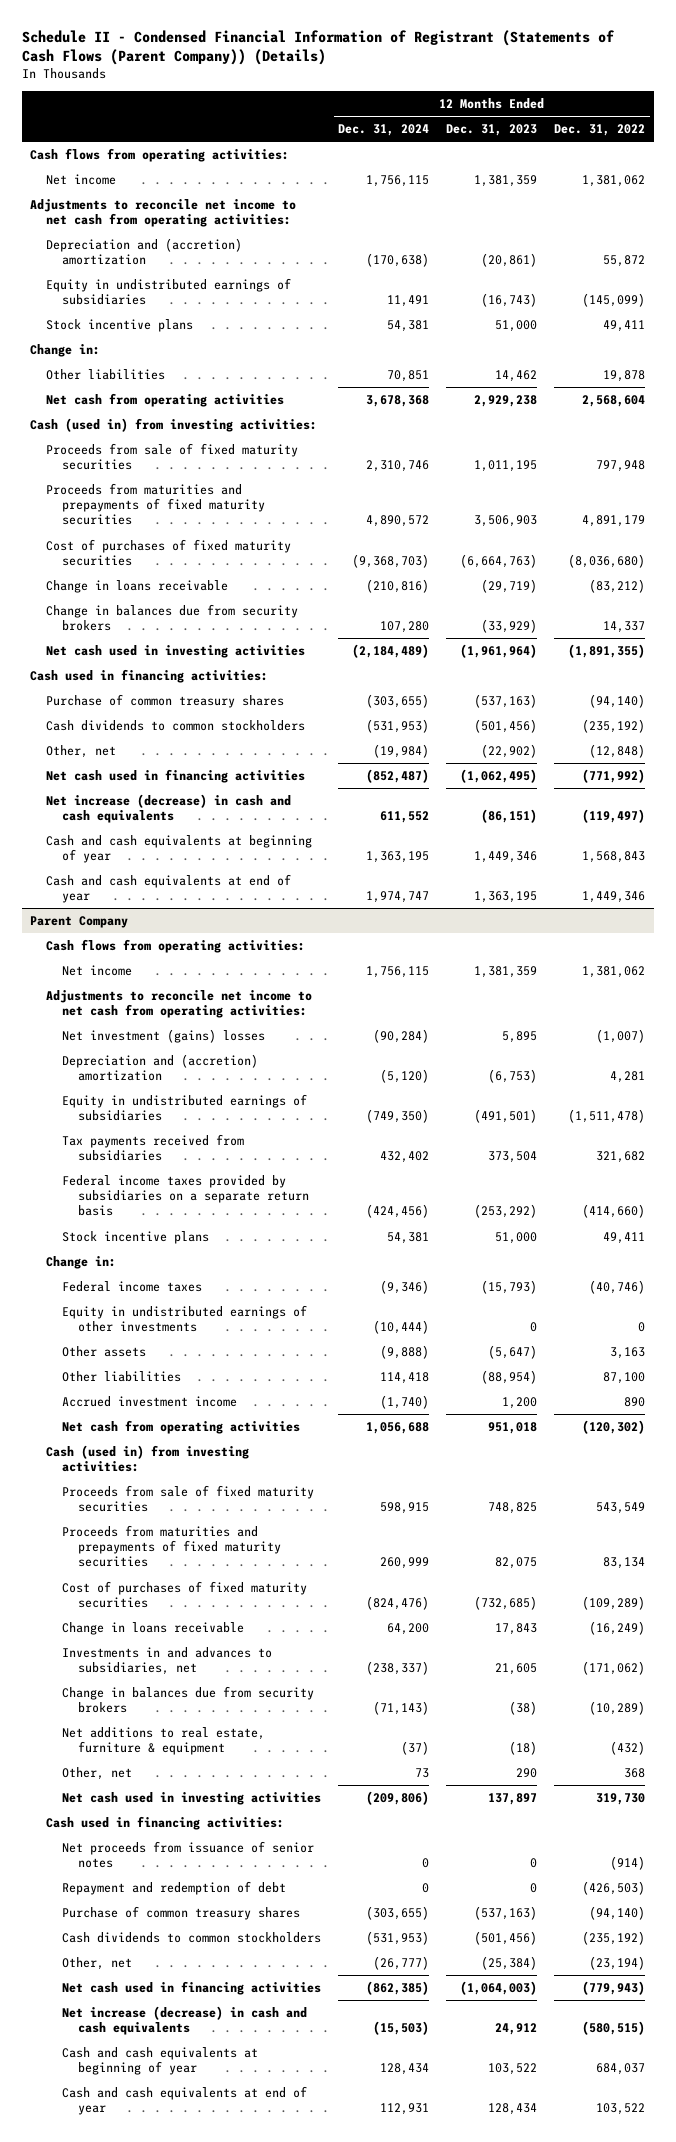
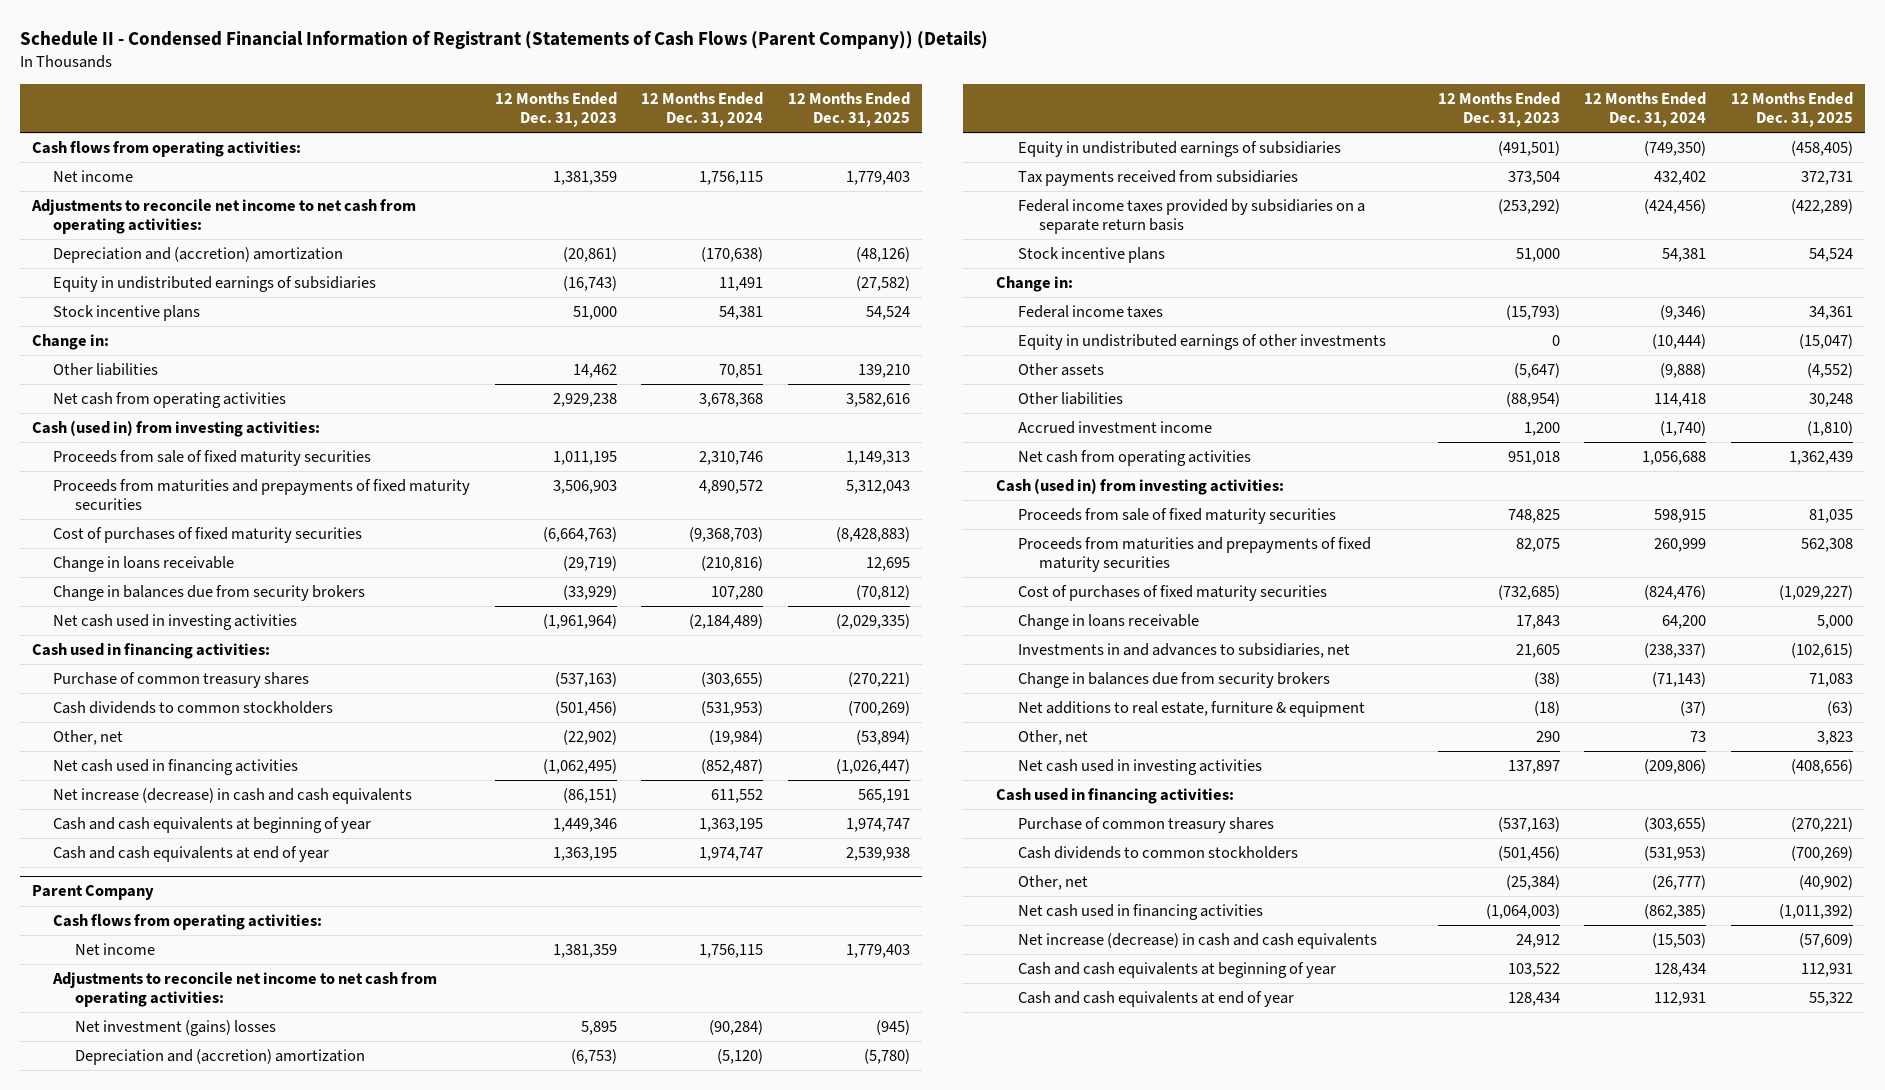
- | 12 Months Ended Dec. 31, 2024 | 12 Months Ended Dec. 31, 2023 | 12 Months Ended Dec. 31, 2022
+ | 12 Months Ended Dec. 31, 2023 | 12 Months Ended Dec. 31, 2024 | 12 Months Ended Dec. 31, 2025
@ Parent Company
- Net proceeds from issuance of senior notes | 0 | 0 | (914)
- Repayment and redemption of debt | 0 | 0 | (426,503)

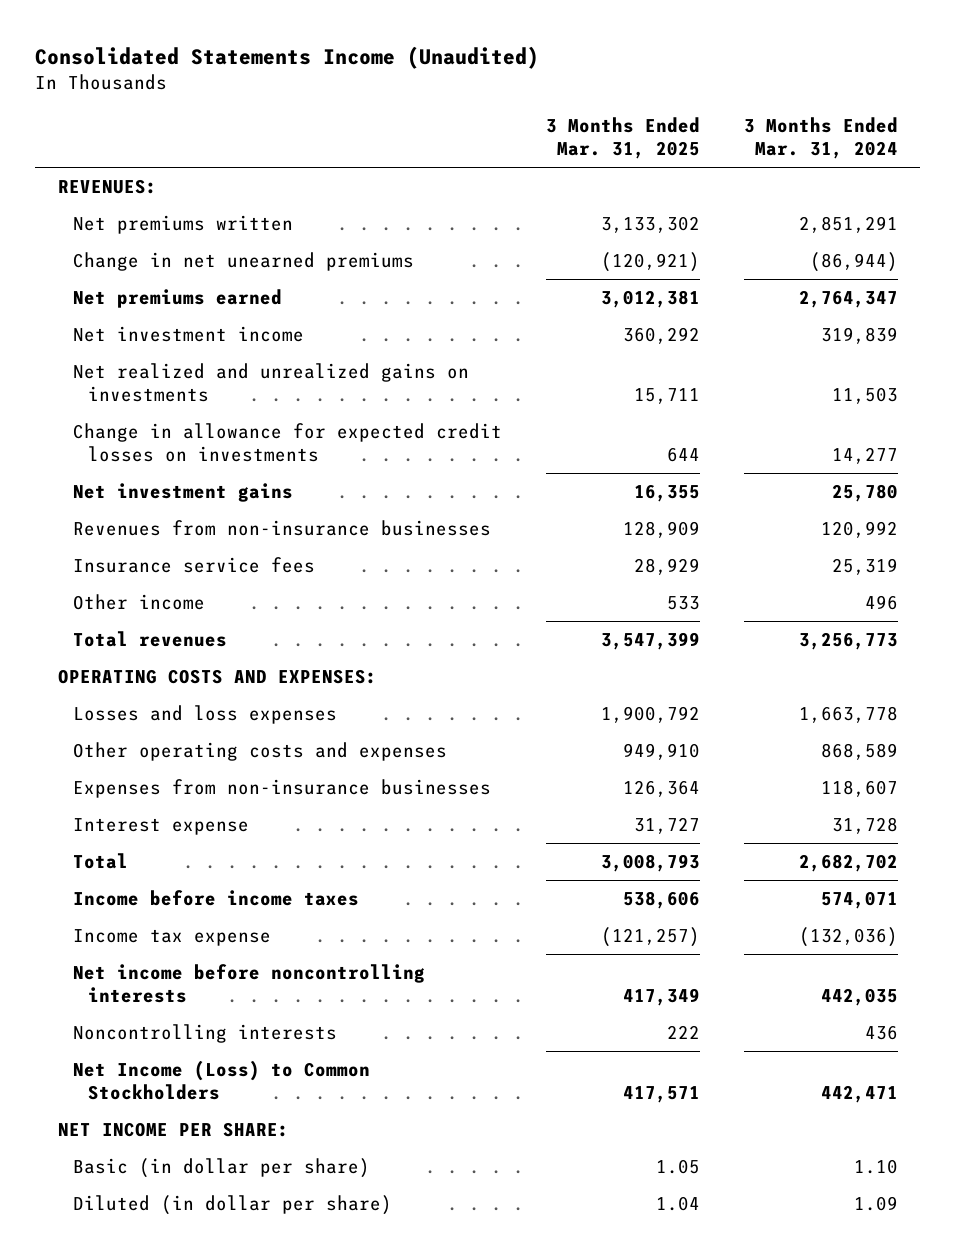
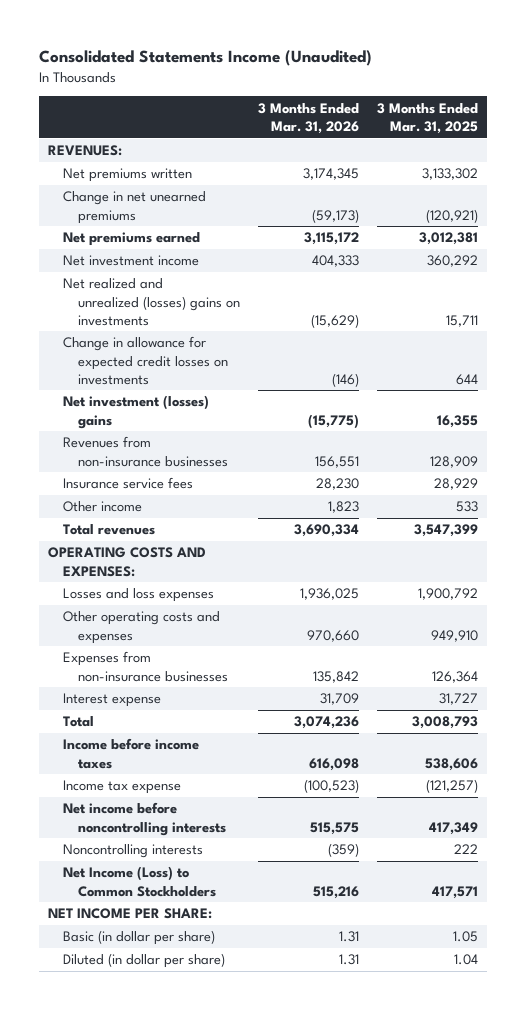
- | 3 Months Ended Mar. 31, 2025 | 3 Months Ended Mar. 31, 2024
+ | 3 Months Ended Mar. 31, 2026 | 3 Months Ended Mar. 31, 2025
- Net realized and unrealized gains on investments | 15,711 | 11,503
+ Net realized and unrealized (losses) gains on investments | (15,629) | 15,711
- Net investment gains | 16,355 | 25,780
+ Net investment (losses) gains | (15,775) | 16,355

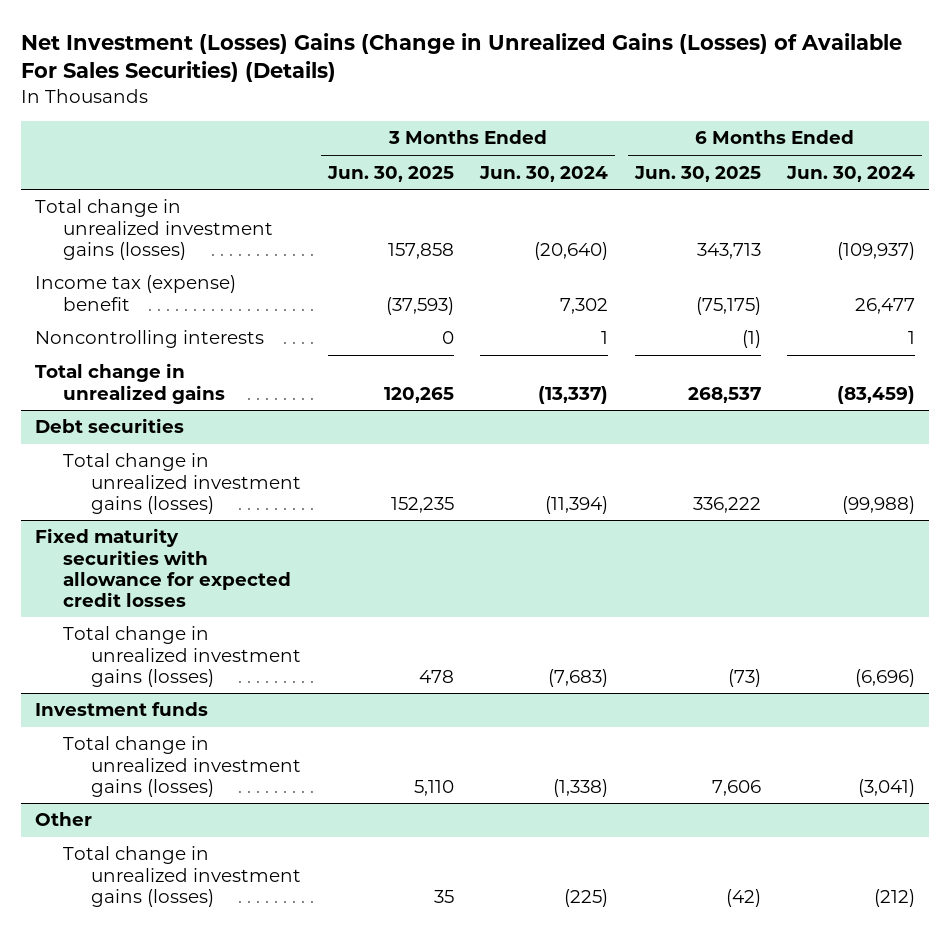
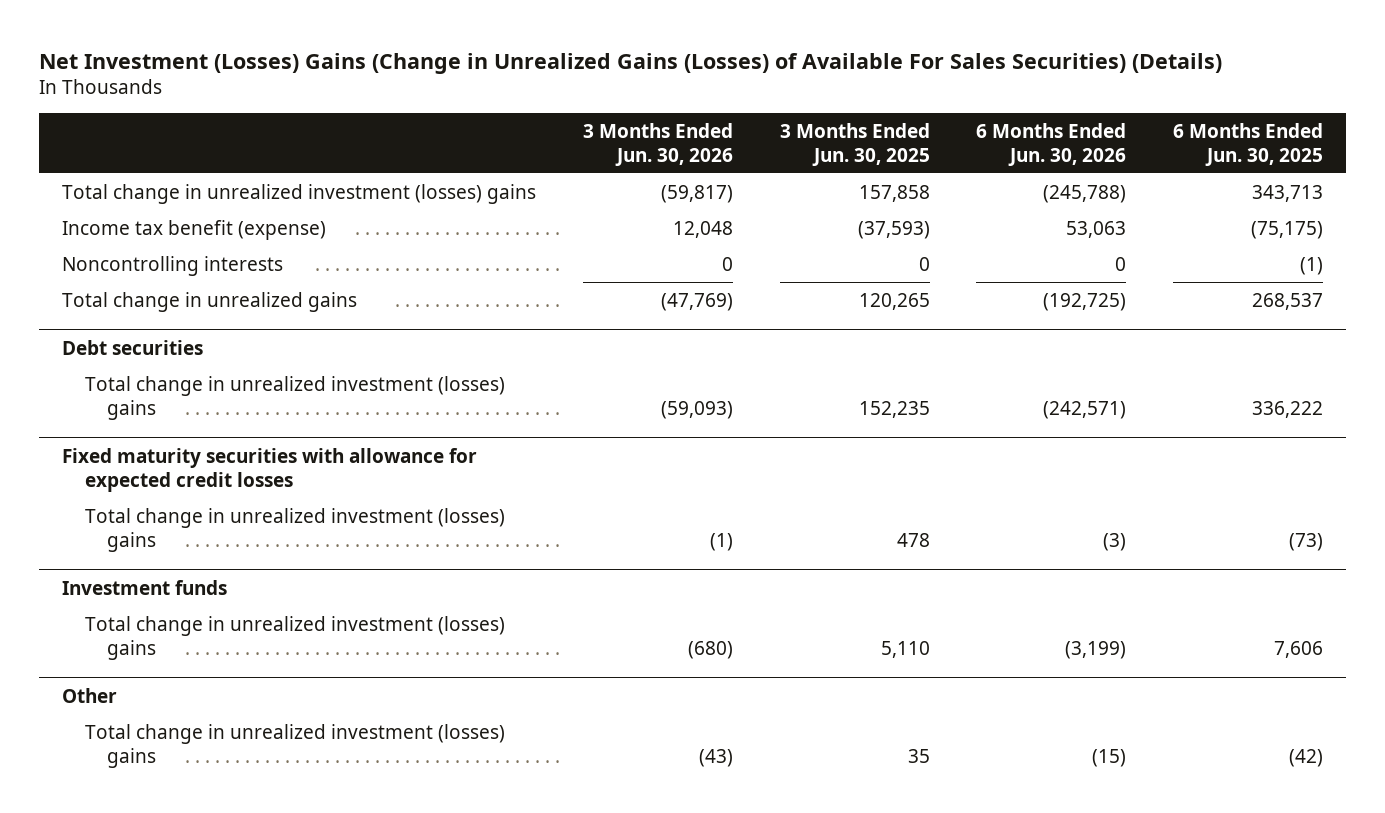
- | 3 Months Ended Jun. 30, 2025 | 3 Months Ended Jun. 30, 2024 | 6 Months Ended Jun. 30, 2025 | 6 Months Ended Jun. 30, 2024
+ | 3 Months Ended Jun. 30, 2026 | 3 Months Ended Jun. 30, 2025 | 6 Months Ended Jun. 30, 2026 | 6 Months Ended Jun. 30, 2025
- Total change in unrealized investment gains (losses) | 157,858 | (20,640) | 343,713 | (109,937)
- Income tax (expense) benefit | (37,593) | 7,302 | (75,175) | 26,477
+ Total change in unrealized investment (losses) gains | (59,817) | 157,858 | (245,788) | 343,713
+ Income tax benefit (expense) | 12,048 | (37,593) | 53,063 | (75,175)
@ Debt securities
- Total change in unrealized investment gains (losses) | 152,235 | (11,394) | 336,222 | (99,988)
+ Total change in unrealized investment (losses) gains | (59,093) | 152,235 | (242,571) | 336,222
@ Fixed maturity securities with allowance for expected credit losses
- Total change in unrealized investment gains (losses) | 478 | (7,683) | (73) | (6,696)
+ Total change in unrealized investment (losses) gains | (1) | 478 | (3) | (73)
@ Investment funds
- Total change in unrealized investment gains (losses) | 5,110 | (1,338) | 7,606 | (3,041)
+ Total change in unrealized investment (losses) gains | (680) | 5,110 | (3,199) | 7,606
@ Other
- Total change in unrealized investment gains (losses) | 35 | (225) | (42) | (212)
+ Total change in unrealized investment (losses) gains | (43) | 35 | (15) | (42)

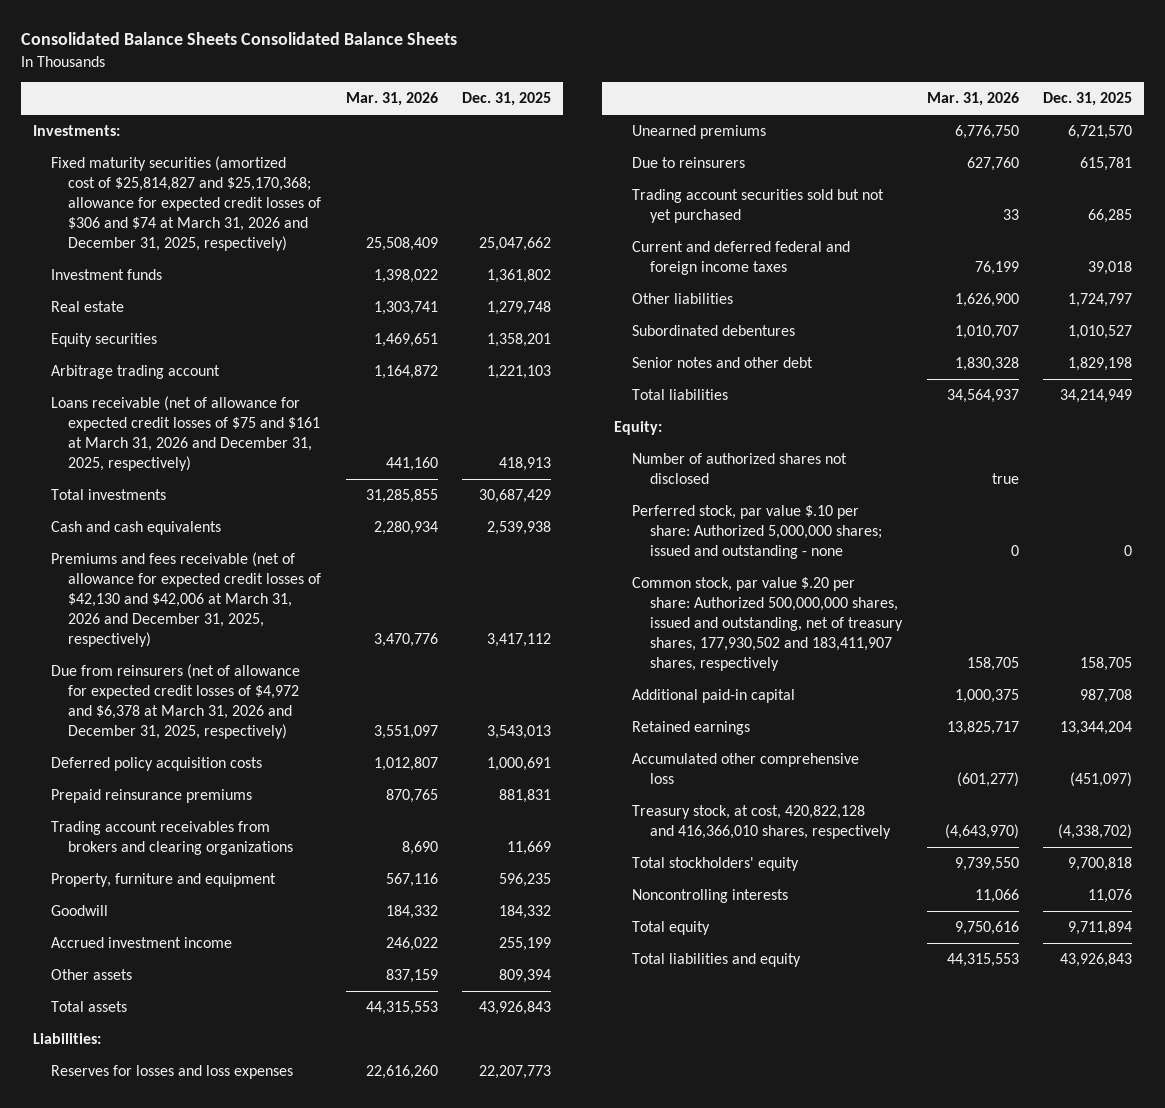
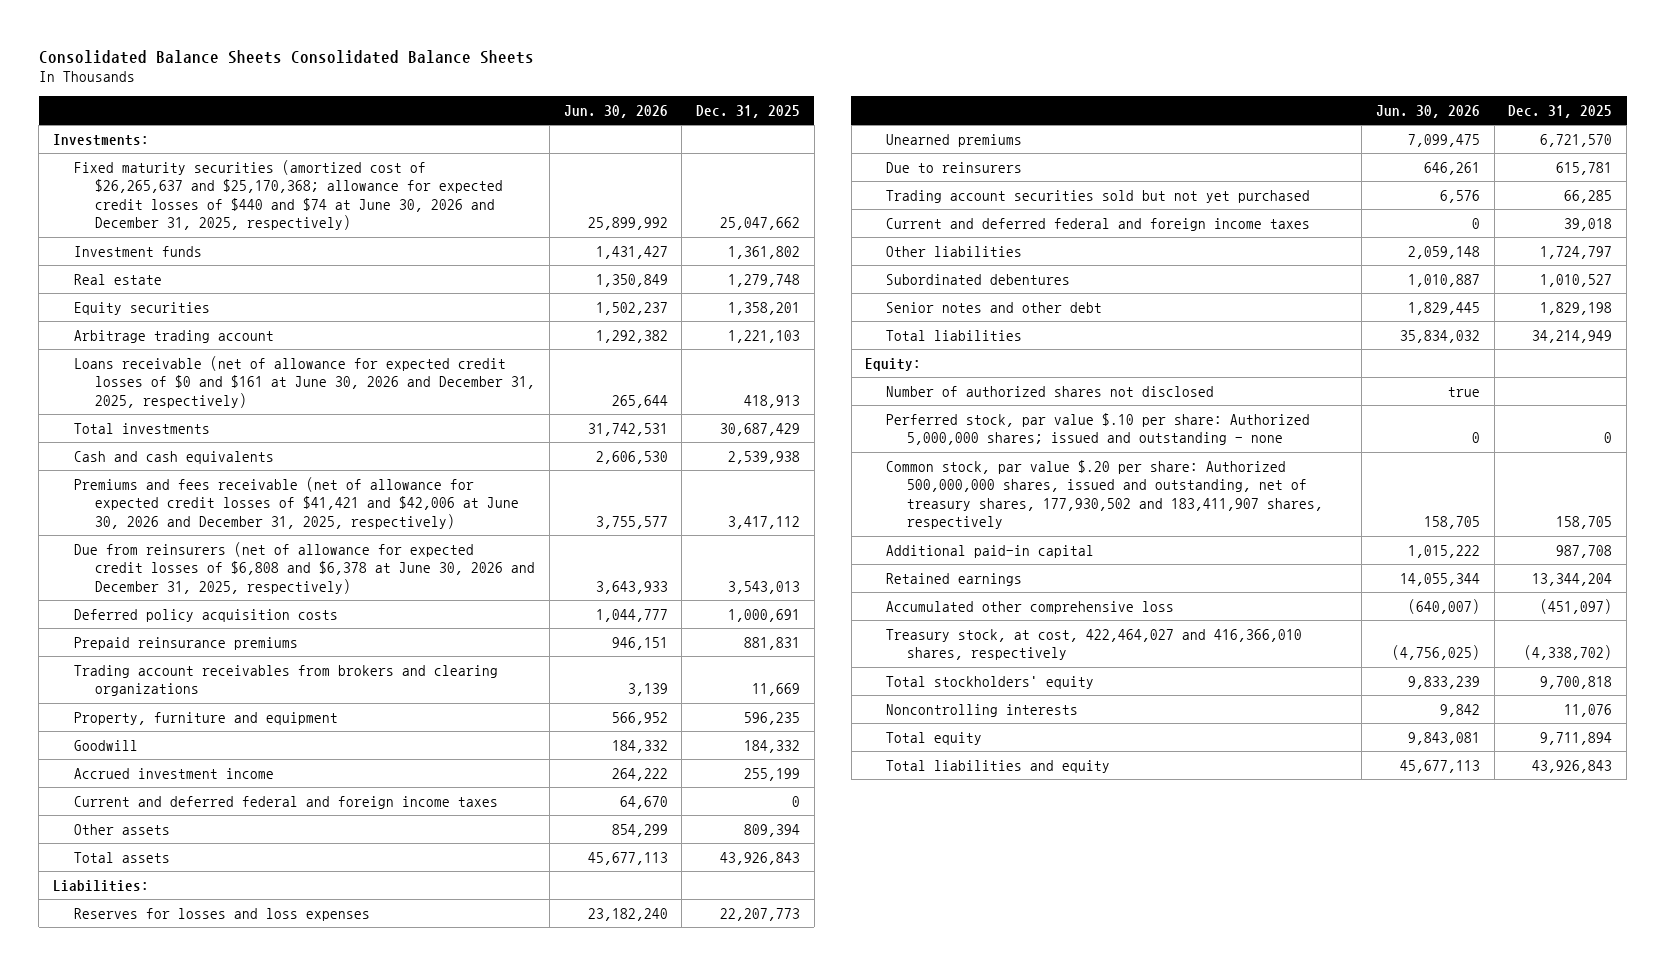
- | Mar. 31, 2026 | Dec. 31, 2025
+ | Jun. 30, 2026 | Dec. 31, 2025
- Fixed maturity securities (amortized cost of $25,814,827 and $25,170,368; allowance for expected credit losses of $306 and $74 at March 31, 2026 and December 31, 2025, respectively) | 25,508,409 | 25,047,662
+ Fixed maturity securities (amortized cost of $26,265,637 and $25,170,368; allowance for expected credit losses of $440 and $74 at June 30, 2026 and December 31, 2025, respectively) | 25,899,992 | 25,047,662
- Loans receivable (net of allowance for expected credit losses of $75 and $161 at March 31, 2026 and December 31, 2025, respectively) | 441,160 | 418,913
+ Loans receivable (net of allowance for expected credit losses of $0 and $161 at June 30, 2026 and December 31, 2025, respectively) | 265,644 | 418,913
- Premiums and fees receivable (net of allowance for expected credit losses of $42,130 and $42,006 at March 31, 2026 and December 31, 2025, respectively) | 3,470,776 | 3,417,112
- Due from reinsurers (net of allowance for expected credit losses of $4,972 and $6,378 at March 31, 2026 and December 31, 2025, respectively) | 3,551,097 | 3,543,013
+ Premiums and fees receivable (net of allowance for expected credit losses of $41,421 and $42,006 at June 30, 2026 and December 31, 2025, respectively) | 3,755,577 | 3,417,112
+ Due from reinsurers (net of allowance for expected credit losses of $6,808 and $6,378 at June 30, 2026 and December 31, 2025, respectively) | 3,643,933 | 3,543,013
+ Current and deferred federal and foreign income taxes | 64,670 | 0
- Treasury stock, at cost, 420,822,128 and 416,366,010 shares, respectively | (4,643,970) | (4,338,702)
+ Treasury stock, at cost, 422,464,027 and 416,366,010 shares, respectively | (4,756,025) | (4,338,702)

